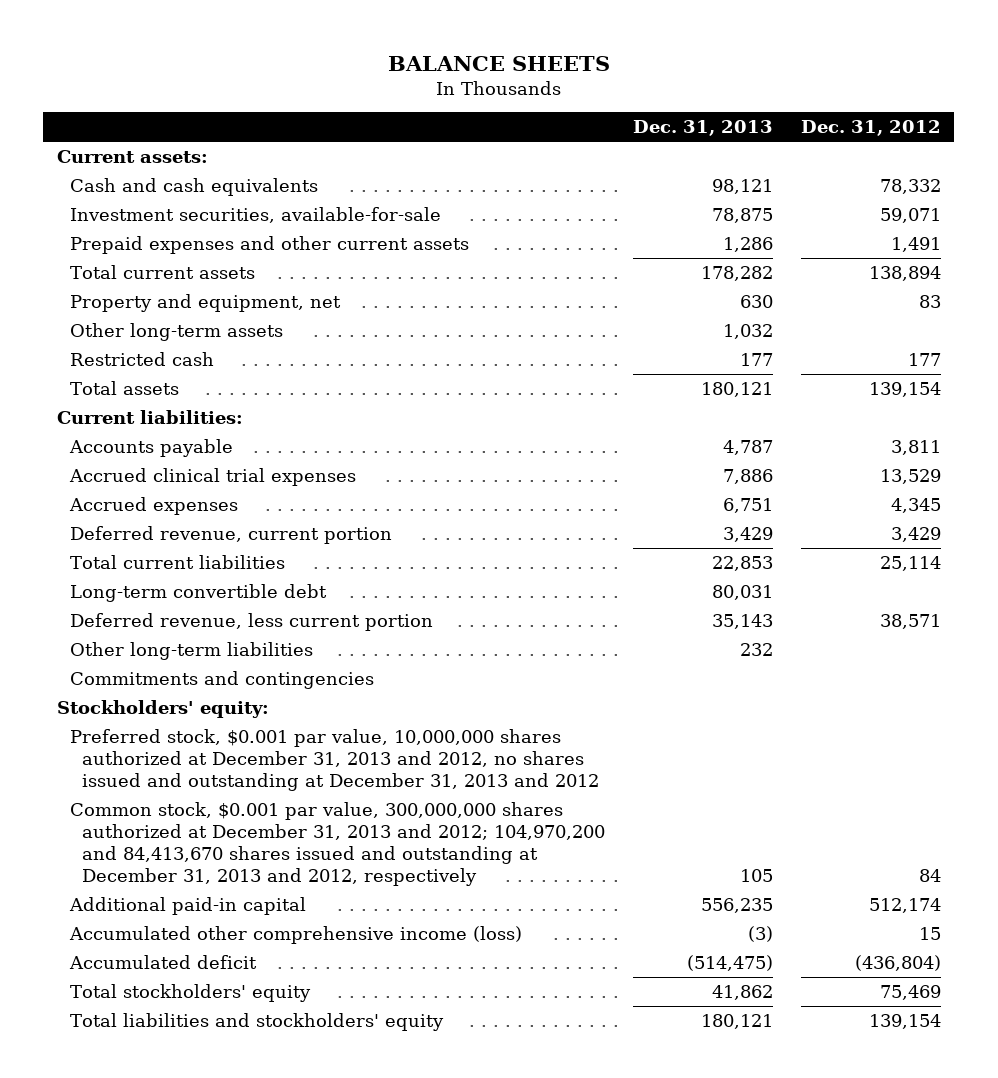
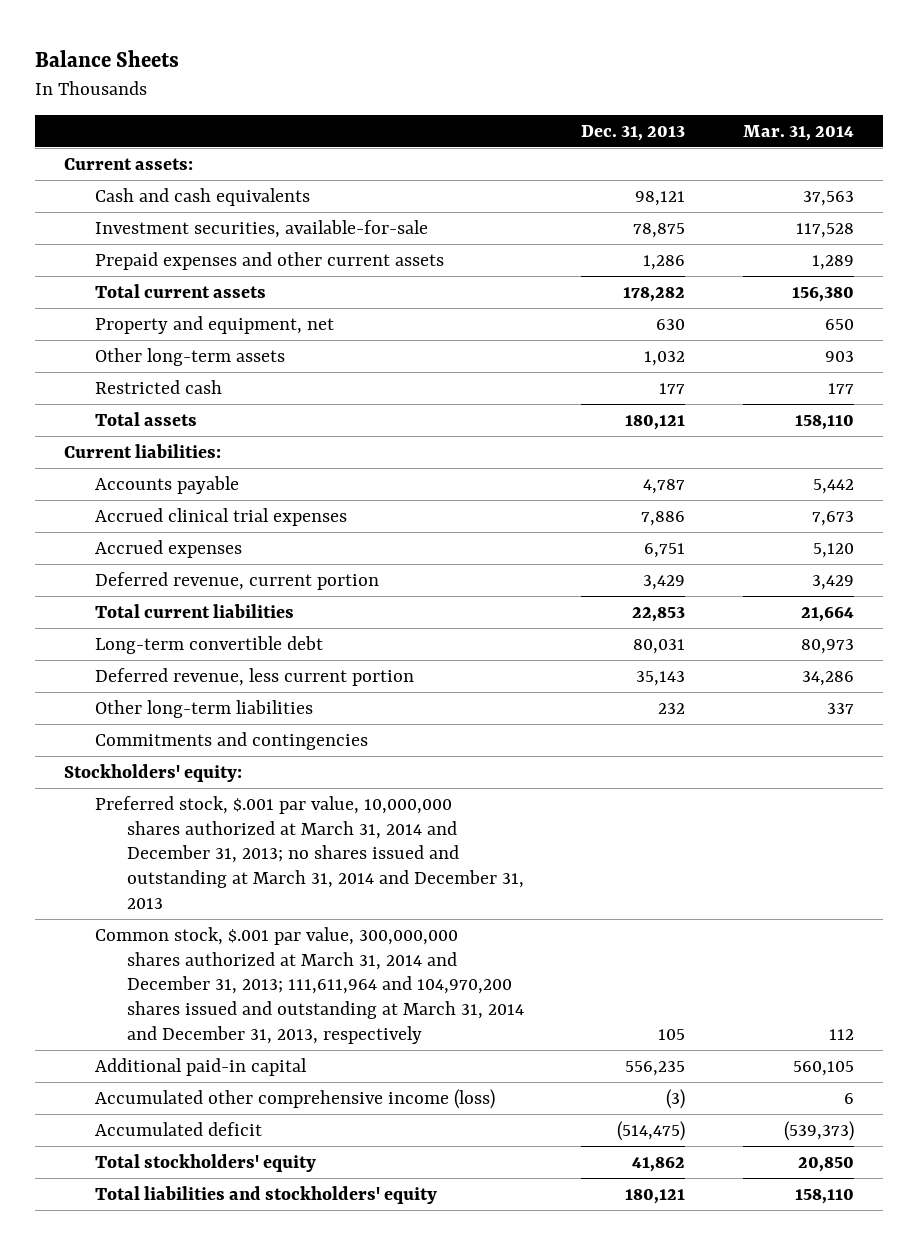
- BALANCE SHEETS
+ Balance Sheets
- | Dec. 31, 2013 | Dec. 31, 2012
+ | Dec. 31, 2013 | Mar. 31, 2014
- Preferred stock, $0.001 par value, 10,000,000 shares authorized at December 31, 2013 and 2012, no shares issued and outstanding at December 31, 2013 and 2012
- Common stock, $0.001 par value, 300,000,000 shares authorized at December 31, 2013 and 2012; 104,970,200 and 84,413,670 shares issued and outstanding at December 31, 2013 and 2012, respectively | 105 | 84
+ Preferred stock, $.001 par value, 10,000,000 shares authorized at March 31, 2014 and December 31, 2013; no shares issued and outstanding at March 31, 2014 and December 31, 2013
+ Common stock, $.001 par value, 300,000,000 shares authorized at March 31, 2014 and December 31, 2013; 111,611,964 and 104,970,200 shares issued and outstanding at March 31, 2014 and December 31, 2013, respectively | 105 | 112

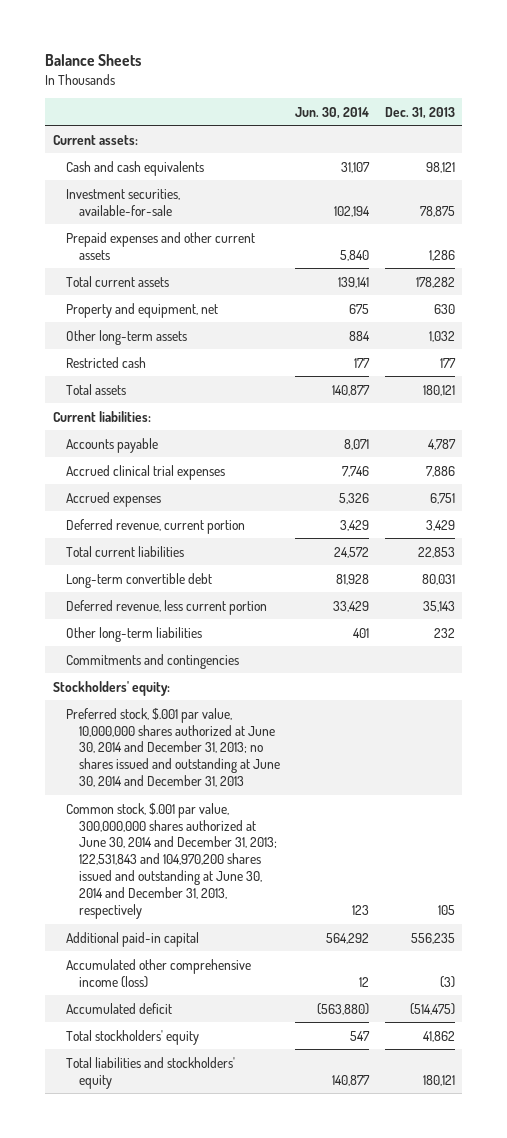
- | Dec. 31, 2013 | Mar. 31, 2014
+ | Jun. 30, 2014 | Dec. 31, 2013
- Preferred stock, $.001 par value, 10,000,000 shares authorized at March 31, 2014 and December 31, 2013; no shares issued and outstanding at March 31, 2014 and December 31, 2013
- Common stock, $.001 par value, 300,000,000 shares authorized at March 31, 2014 and December 31, 2013; 111,611,964 and 104,970,200 shares issued and outstanding at March 31, 2014 and December 31, 2013, respectively | 105 | 112
+ Preferred stock, $.001 par value, 10,000,000 shares authorized at June 30, 2014 and December 31, 2013; no shares issued and outstanding at June 30, 2014 and December 31, 2013
+ Common stock, $.001 par value, 300,000,000 shares authorized at June 30, 2014 and December 31, 2013; 122,531,843 and 104,970,200 shares issued and outstanding at June 30, 2014 and December 31, 2013, respectively | 123 | 105

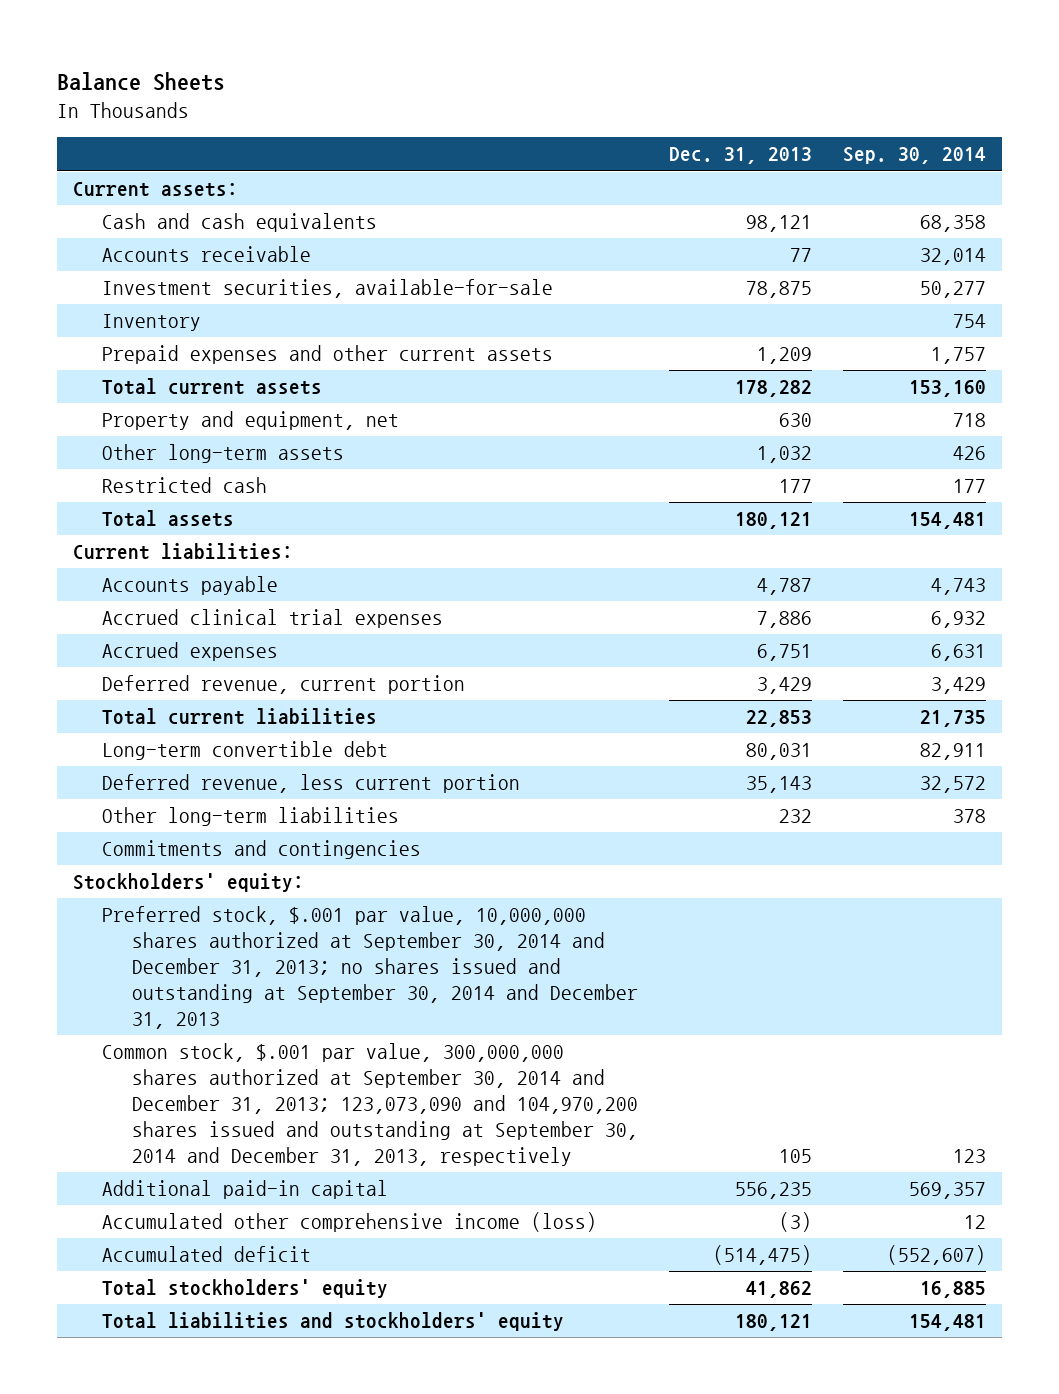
- | Jun. 30, 2014 | Dec. 31, 2013
+ | Dec. 31, 2013 | Sep. 30, 2014
+ Accounts receivable | 77 | 32,014
- Prepaid expenses and other current assets | 5,840 | 1,286
+ Inventory | | 754
+ Prepaid expenses and other current assets | 1,209 | 1,757
- Preferred stock, $.001 par value, 10,000,000 shares authorized at June 30, 2014 and December 31, 2013; no shares issued and outstanding at June 30, 2014 and December 31, 2013
- Common stock, $.001 par value, 300,000,000 shares authorized at June 30, 2014 and December 31, 2013; 122,531,843 and 104,970,200 shares issued and outstanding at June 30, 2014 and December 31, 2013, respectively | 123 | 105
+ Preferred stock, $.001 par value, 10,000,000 shares authorized at September 30, 2014 and December 31, 2013; no shares issued and outstanding at September 30, 2014 and December 31, 2013
+ Common stock, $.001 par value, 300,000,000 shares authorized at September 30, 2014 and December 31, 2013; 123,073,090 and 104,970,200 shares issued and outstanding at September 30, 2014 and December 31, 2013, respectively | 105 | 123

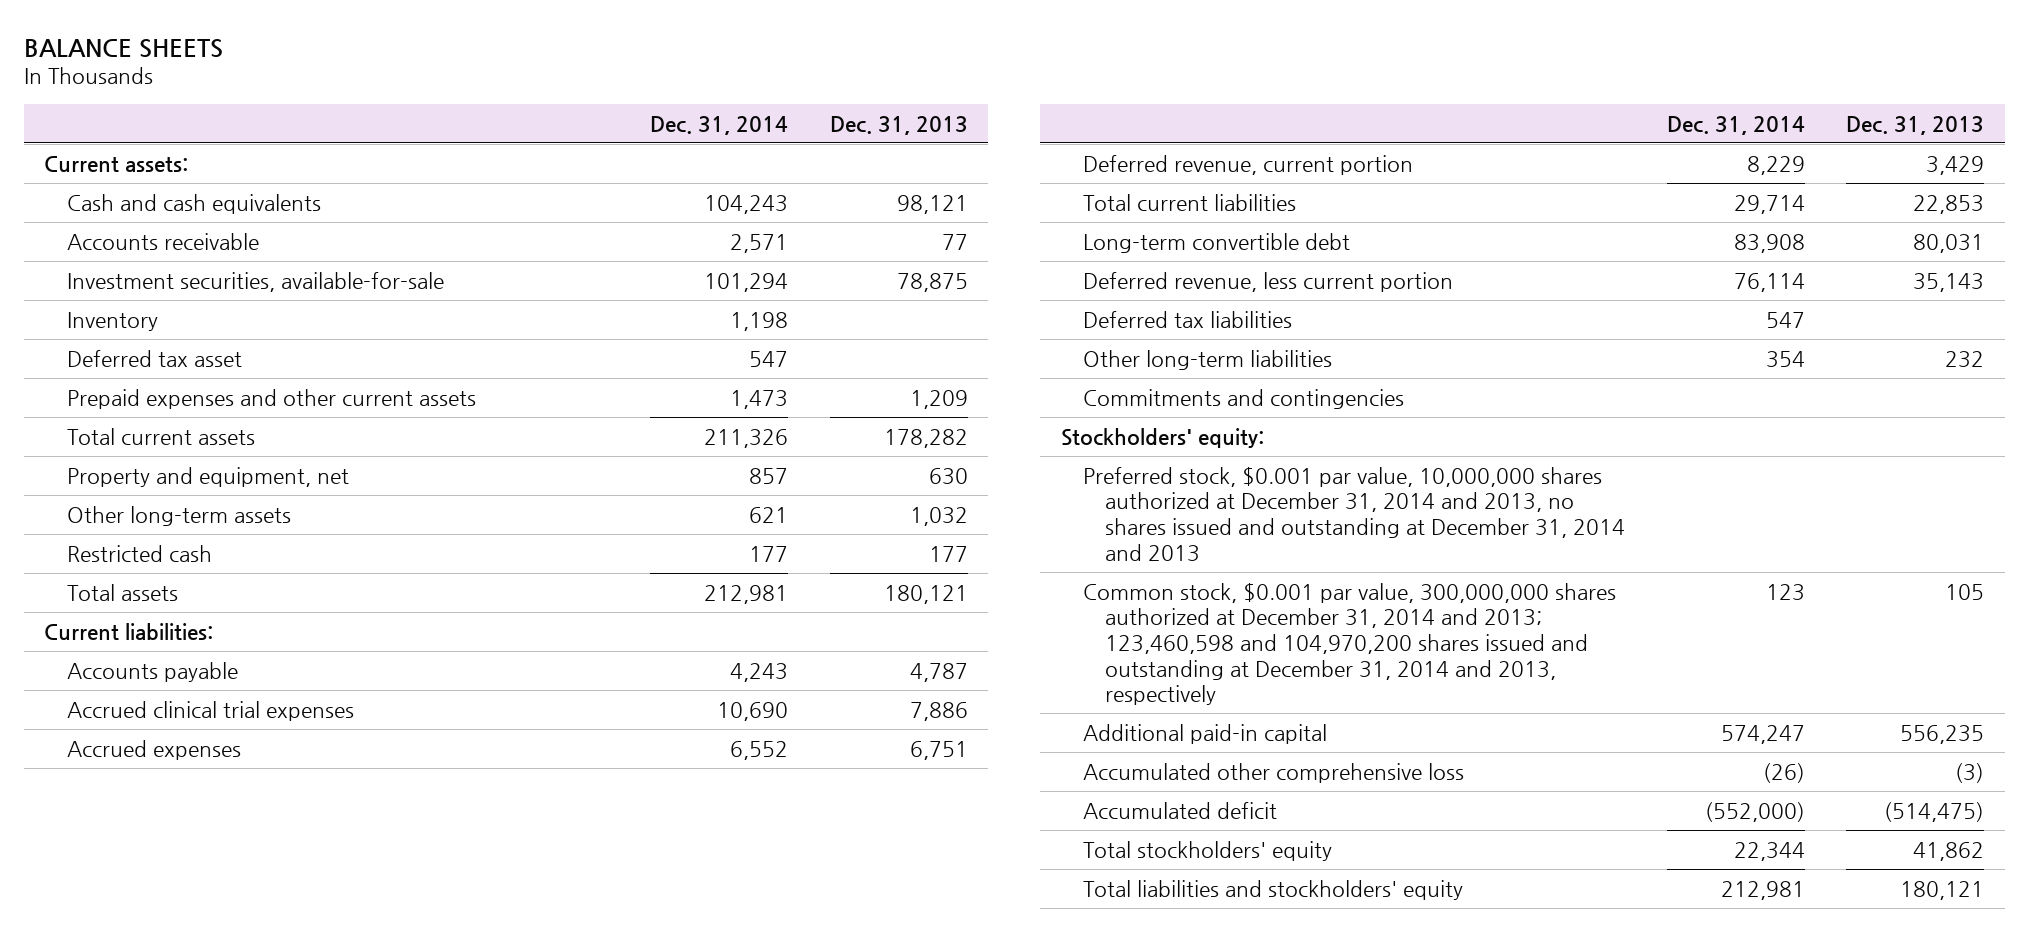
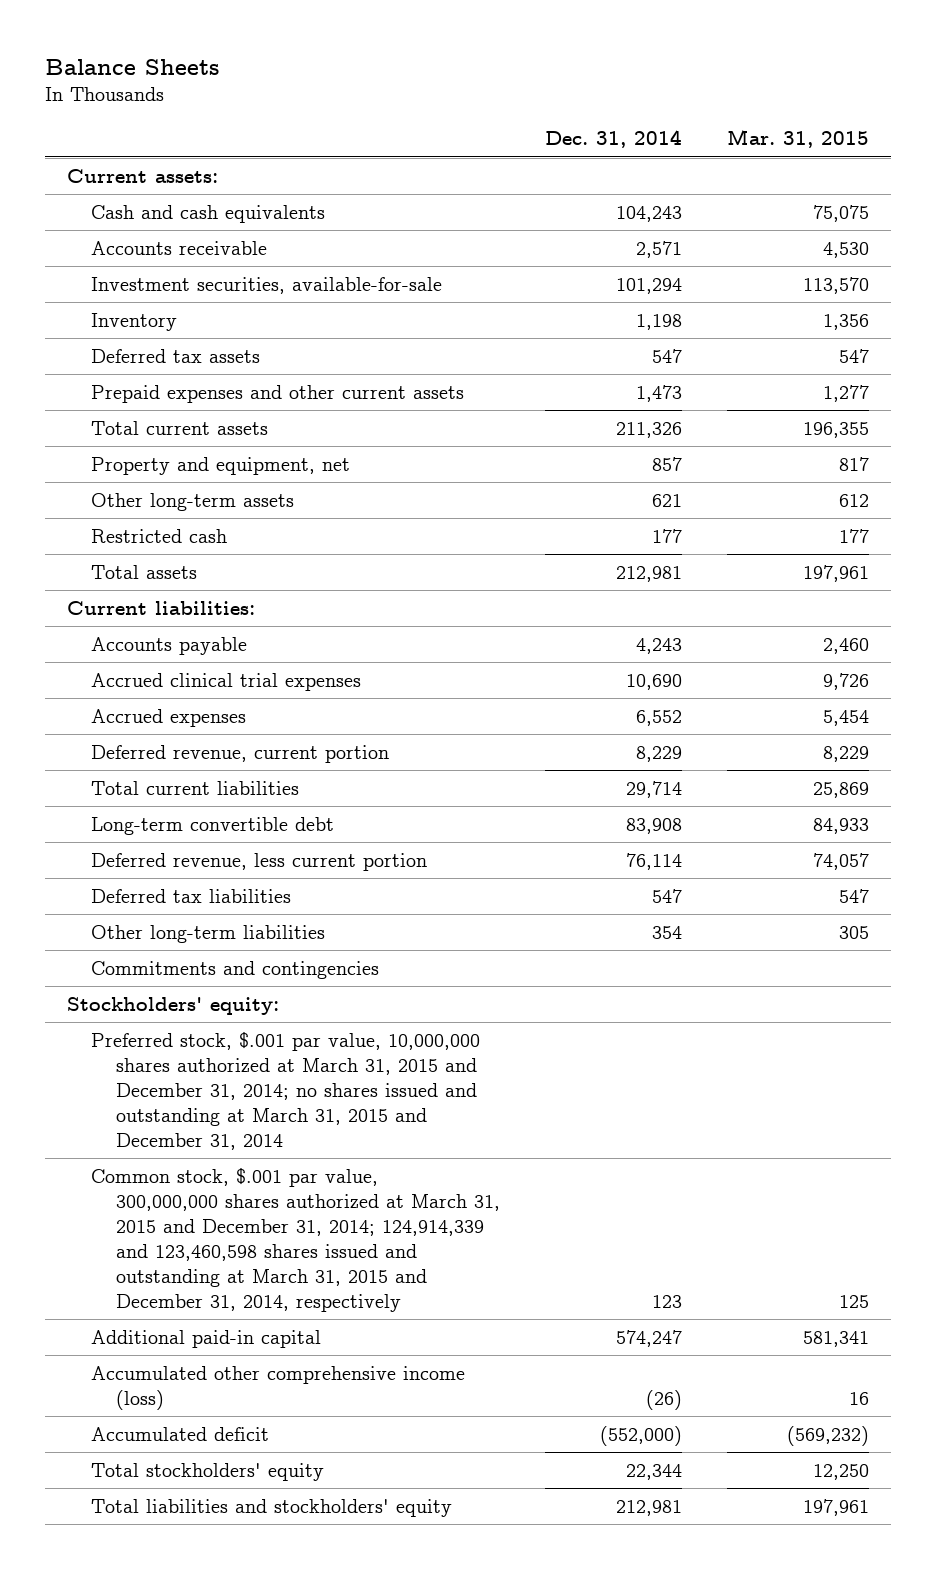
- BALANCE SHEETS
+ Balance Sheets
- | Dec. 31, 2014 | Dec. 31, 2013
+ | Dec. 31, 2014 | Mar. 31, 2015
- Deferred tax asset | 547 |
+ Deferred tax assets | 547 | 547
- Preferred stock, $0.001 par value, 10,000,000 shares authorized at December 31, 2014 and 2013, no shares issued and outstanding at December 31, 2014 and 2013
- Common stock, $0.001 par value, 300,000,000 shares authorized at December 31, 2014 and 2013; 123,460,598 and 104,970,200 shares issued and outstanding at December 31, 2014 and 2013, respectively | 123 | 105
+ Preferred stock, $.001 par value, 10,000,000 shares authorized at March 31, 2015 and December 31, 2014; no shares issued and outstanding at March 31, 2015 and December 31, 2014
+ Common stock, $.001 par value, 300,000,000 shares authorized at March 31, 2015 and December 31, 2014; 124,914,339 and 123,460,598 shares issued and outstanding at March 31, 2015 and December 31, 2014, respectively | 123 | 125
- Accumulated other comprehensive loss | (26) | (3)
+ Accumulated other comprehensive income (loss) | (26) | 16

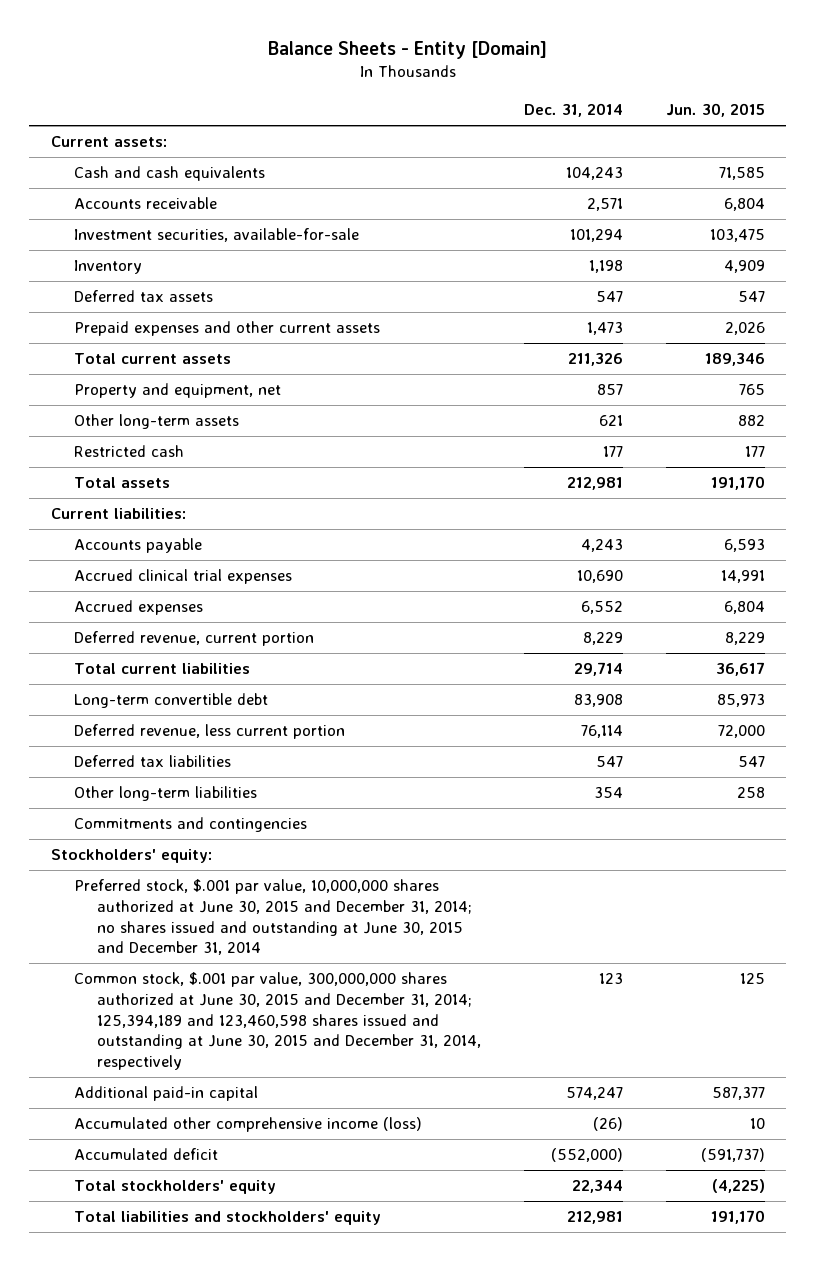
- Balance Sheets
+ Balance Sheets - Entity [Domain]
- | Dec. 31, 2014 | Mar. 31, 2015
+ | Dec. 31, 2014 | Jun. 30, 2015
- Preferred stock, $.001 par value, 10,000,000 shares authorized at March 31, 2015 and December 31, 2014; no shares issued and outstanding at March 31, 2015 and December 31, 2014
- Common stock, $.001 par value, 300,000,000 shares authorized at March 31, 2015 and December 31, 2014; 124,914,339 and 123,460,598 shares issued and outstanding at March 31, 2015 and December 31, 2014, respectively | 123 | 125
+ Preferred stock, $.001 par value, 10,000,000 shares authorized at June 30, 2015 and December 31, 2014; no shares issued and outstanding at June 30, 2015 and December 31, 2014
+ Common stock, $.001 par value, 300,000,000 shares authorized at June 30, 2015 and December 31, 2014; 125,394,189 and 123,460,598 shares issued and outstanding at June 30, 2015 and December 31, 2014, respectively | 123 | 125

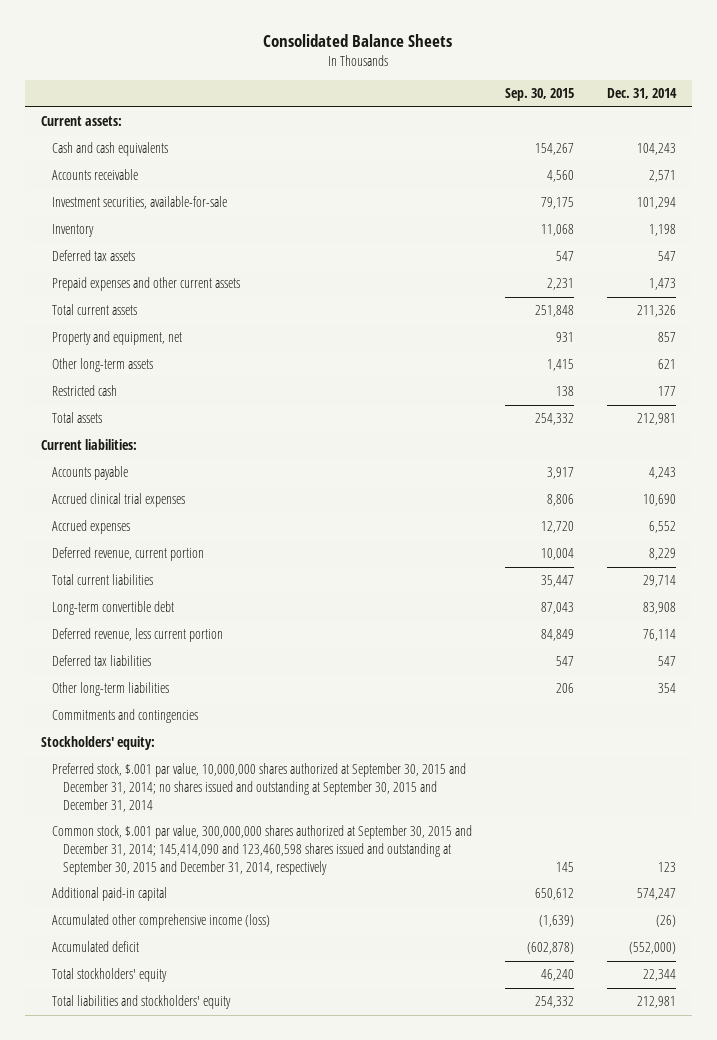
- Balance Sheets - Entity [Domain]
+ Consolidated Balance Sheets
- | Dec. 31, 2014 | Jun. 30, 2015
+ | Sep. 30, 2015 | Dec. 31, 2014
- Preferred stock, $.001 par value, 10,000,000 shares authorized at June 30, 2015 and December 31, 2014; no shares issued and outstanding at June 30, 2015 and December 31, 2014
- Common stock, $.001 par value, 300,000,000 shares authorized at June 30, 2015 and December 31, 2014; 125,394,189 and 123,460,598 shares issued and outstanding at June 30, 2015 and December 31, 2014, respectively | 123 | 125
+ Preferred stock, $.001 par value, 10,000,000 shares authorized at September 30, 2015 and December 31, 2014; no shares issued and outstanding at September 30, 2015 and December 31, 2014
+ Common stock, $.001 par value, 300,000,000 shares authorized at September 30, 2015 and December 31, 2014; 145,414,090 and 123,460,598 shares issued and outstanding at September 30, 2015 and December 31, 2014, respectively | 145 | 123

